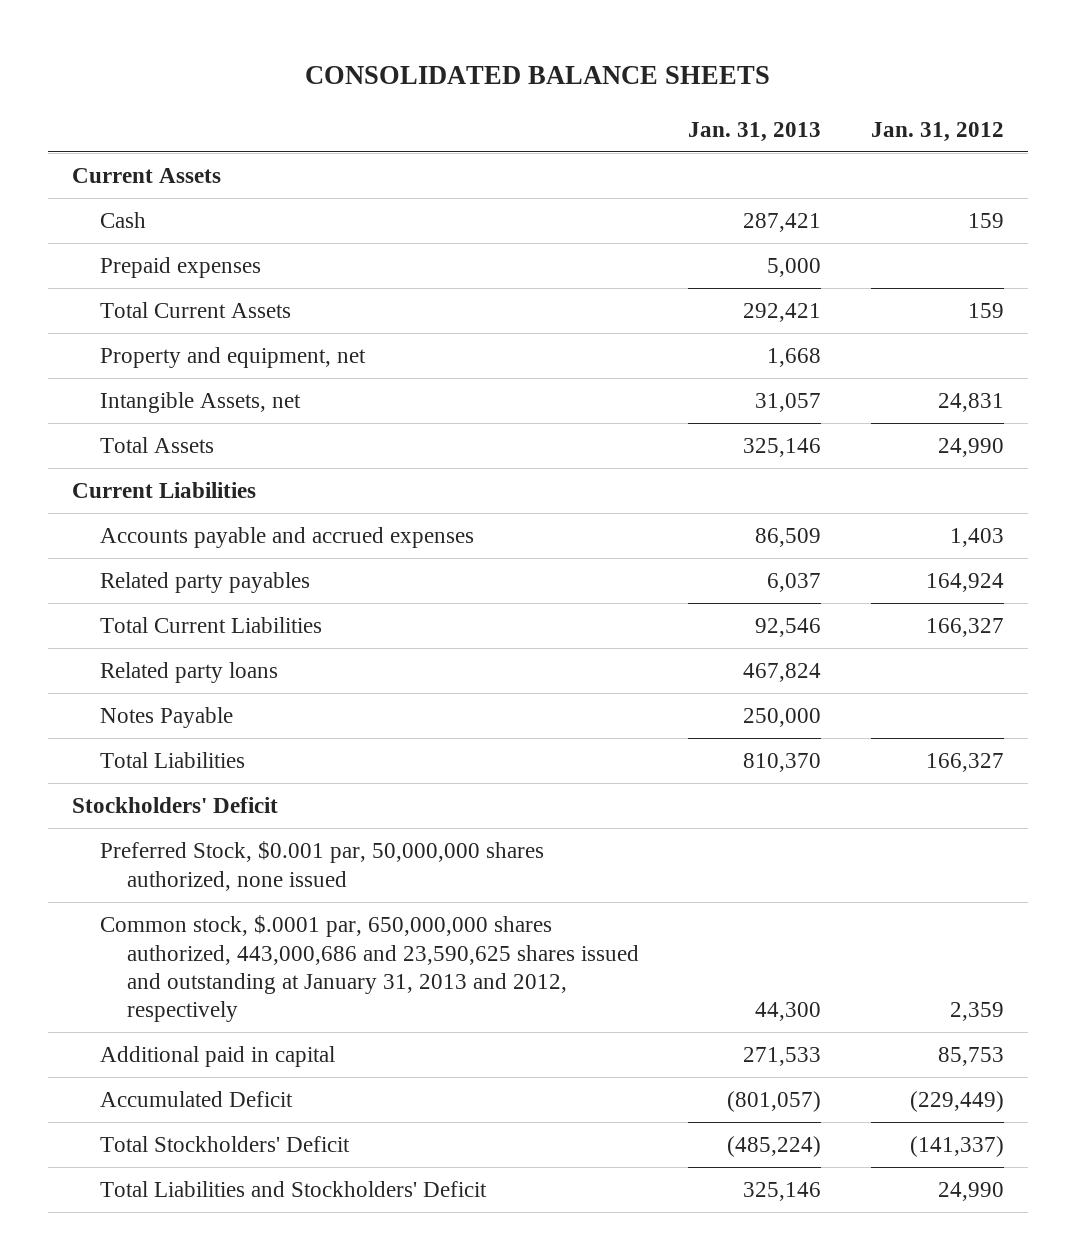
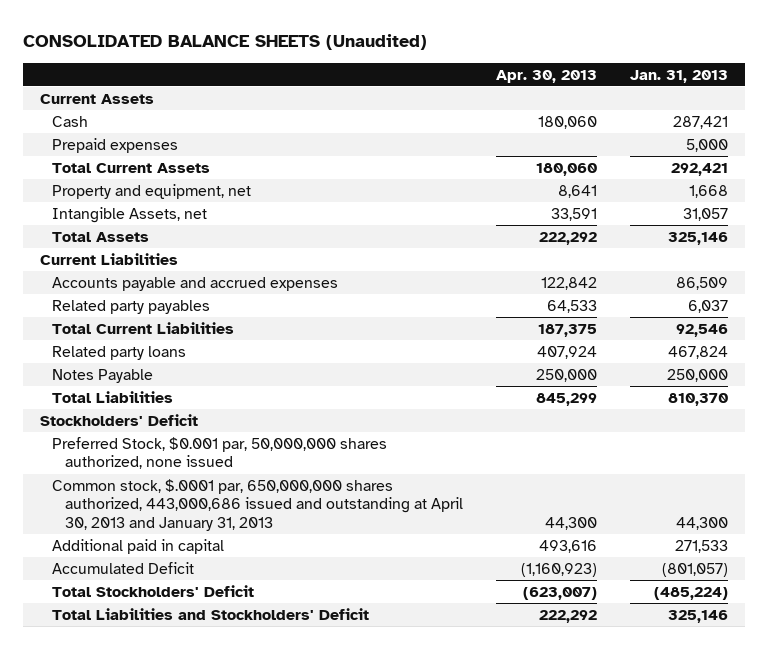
- CONSOLIDATED BALANCE SHEETS
+ CONSOLIDATED BALANCE SHEETS (Unaudited)
- | Jan. 31, 2013 | Jan. 31, 2012
+ | Apr. 30, 2013 | Jan. 31, 2013
- Common stock, $.0001 par, 650,000,000 shares authorized, 443,000,686 and 23,590,625 shares issued and outstanding at January 31, 2013 and 2012, respectively | 44,300 | 2,359
+ Common stock, $.0001 par, 650,000,000 shares authorized, 443,000,686 issued and outstanding at April 30, 2013 and January 31, 2013 | 44,300 | 44,300

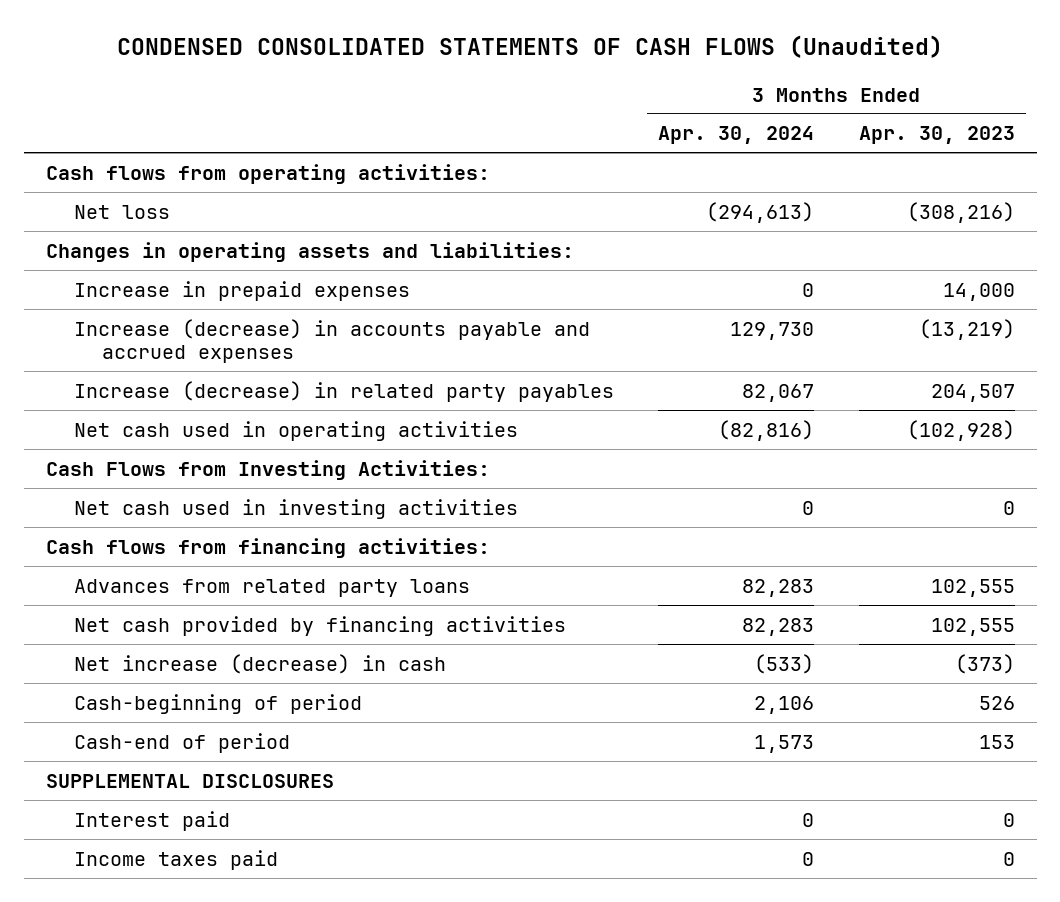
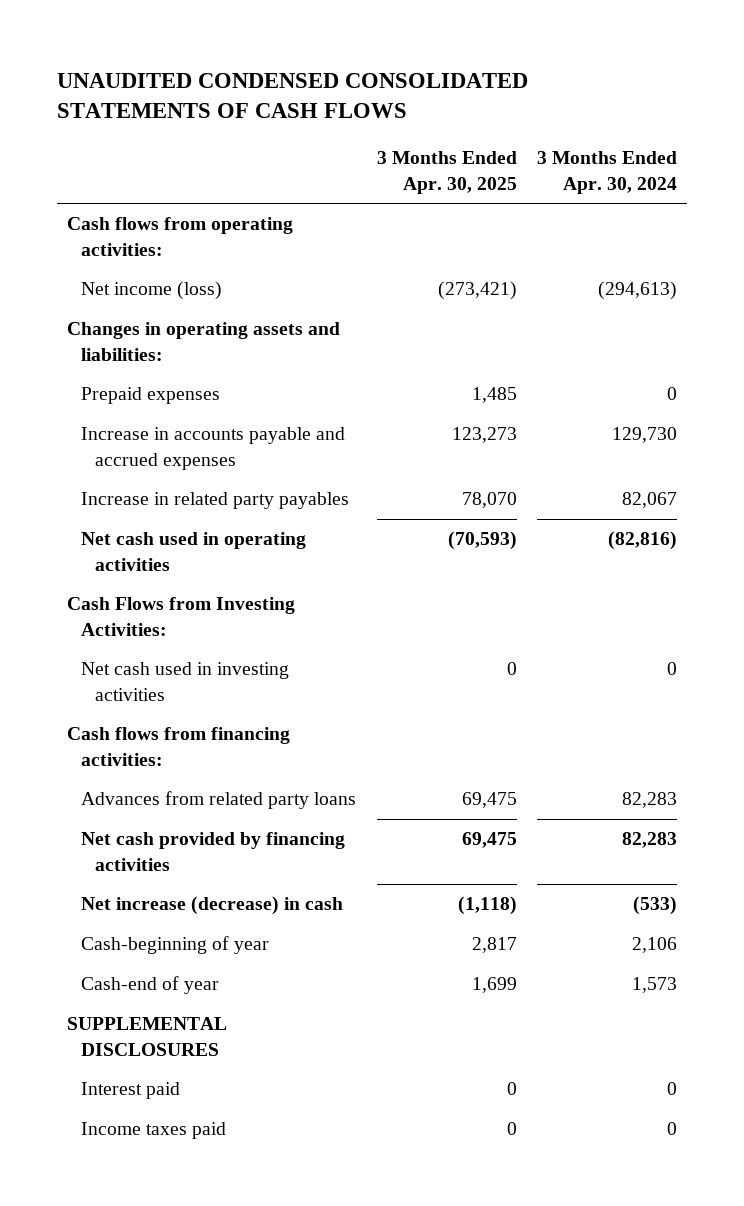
- CONDENSED CONSOLIDATED STATEMENTS OF CASH FLOWS (Unaudited)
+ UNAUDITED CONDENSED CONSOLIDATED STATEMENTS OF CASH FLOWS
- | 3 Months Ended Apr. 30, 2024 | 3 Months Ended Apr. 30, 2023
+ | 3 Months Ended Apr. 30, 2025 | 3 Months Ended Apr. 30, 2024
- Net loss | (294,613) | (308,216)
+ Net income (loss) | (273,421) | (294,613)
- Increase in prepaid expenses | 0 | 14,000
- Increase (decrease) in accounts payable and accrued expenses | 129,730 | (13,219)
- Increase (decrease) in related party payables | 82,067 | 204,507
+ Prepaid expenses | 1,485 | 0
+ Increase in accounts payable and accrued expenses | 123,273 | 129,730
+ Increase in related party payables | 78,070 | 82,067
- Cash-beginning of period | 2,106 | 526
- Cash-end of period | 1,573 | 153
+ Cash-beginning of year | 2,817 | 2,106
+ Cash-end of year | 1,699 | 1,573

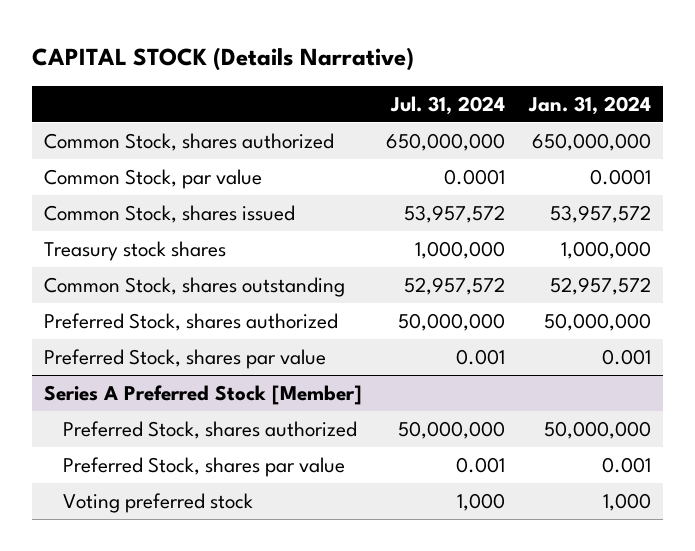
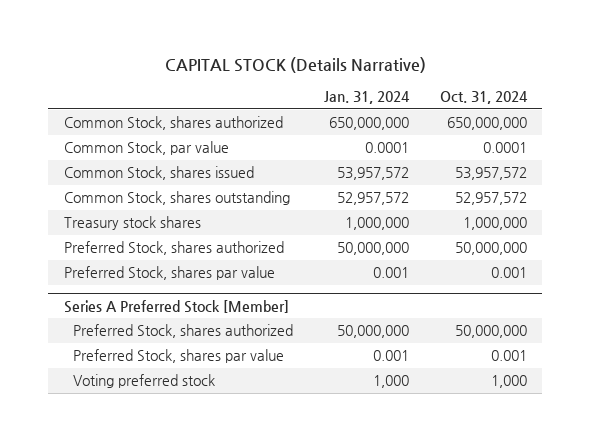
- | Jul. 31, 2024 | Jan. 31, 2024
+ | Jan. 31, 2024 | Oct. 31, 2024
moved down: Treasury stock shares | 1,000,000 | 1,000,000

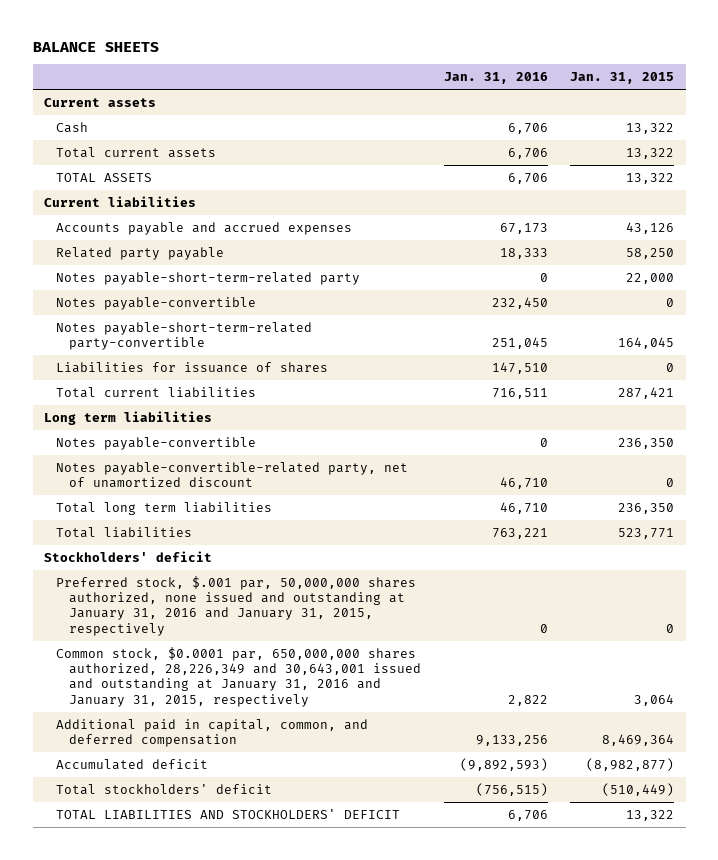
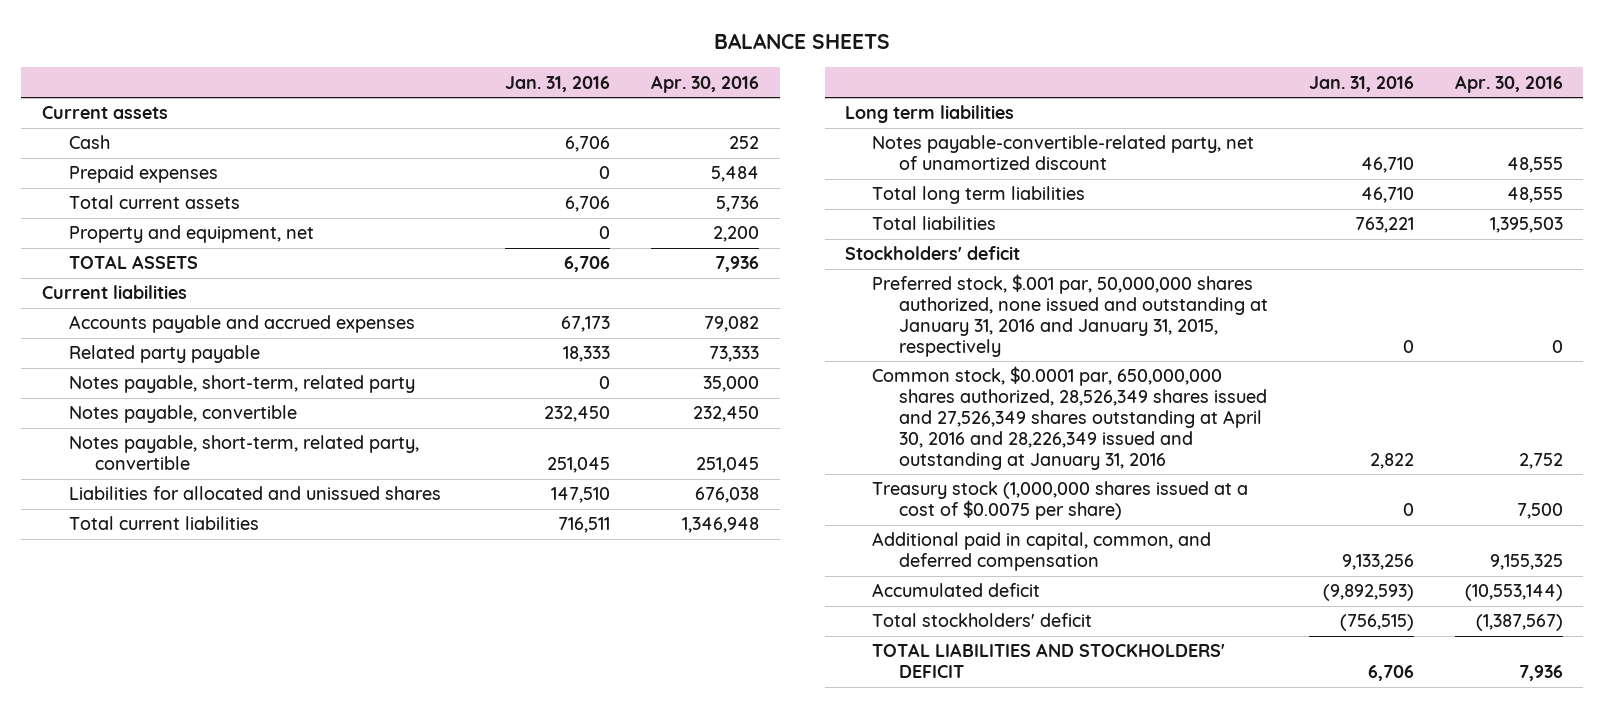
- | Jan. 31, 2016 | Jan. 31, 2015
+ | Jan. 31, 2016 | Apr. 30, 2016
+ Prepaid expenses | 0 | 5,484
+ Property and equipment, net | 0 | 2,200
- Notes payable-short-term-related party | 0 | 22,000
- Notes payable-convertible | 232,450 | 0
- Notes payable-short-term-related party-convertible | 251,045 | 164,045
- Liabilities for issuance of shares | 147,510 | 0
+ Notes payable, short-term, related party | 0 | 35,000
+ Notes payable, convertible | 232,450 | 232,450
+ Notes payable, short-term, related party, convertible | 251,045 | 251,045
+ Liabilities for allocated and unissued shares | 147,510 | 676,038
- Notes payable-convertible | 0 | 236,350
- Common stock, $0.0001 par, 650,000,000 shares authorized, 28,226,349 and 30,643,001 issued and outstanding at January 31, 2016 and January 31, 2015, respectively | 2,822 | 3,064
+ Common stock, $0.0001 par, 650,000,000 shares authorized, 28,526,349 shares issued and 27,526,349 shares outstanding at April 30, 2016 and 28,226,349 issued and outstanding at January 31, 2016 | 2,822 | 2,752
+ Treasury stock (1,000,000 shares issued at a cost of $0.0075 per share) | 0 | 7,500

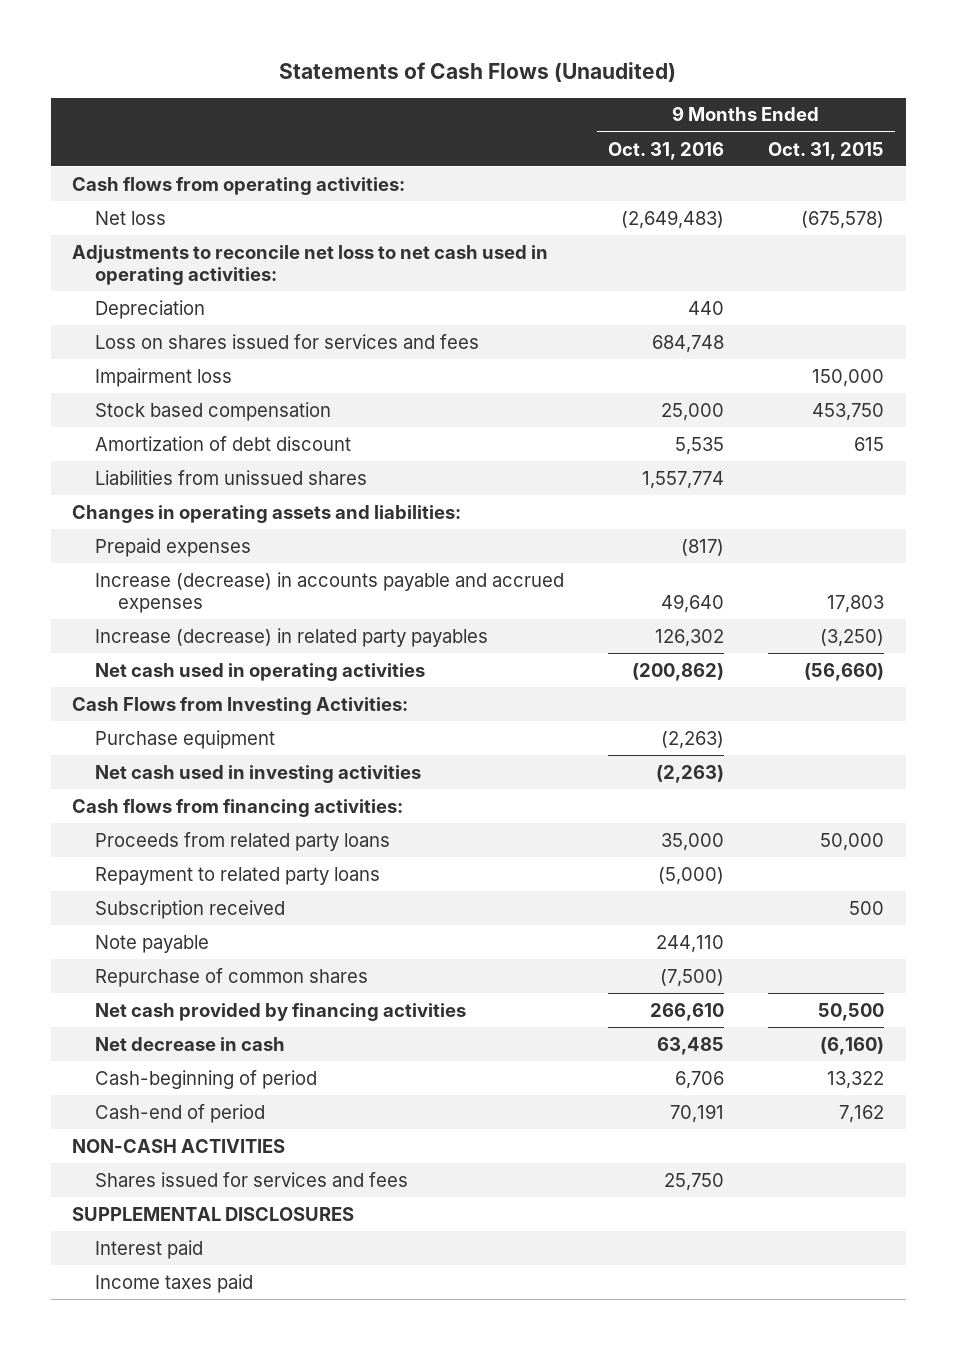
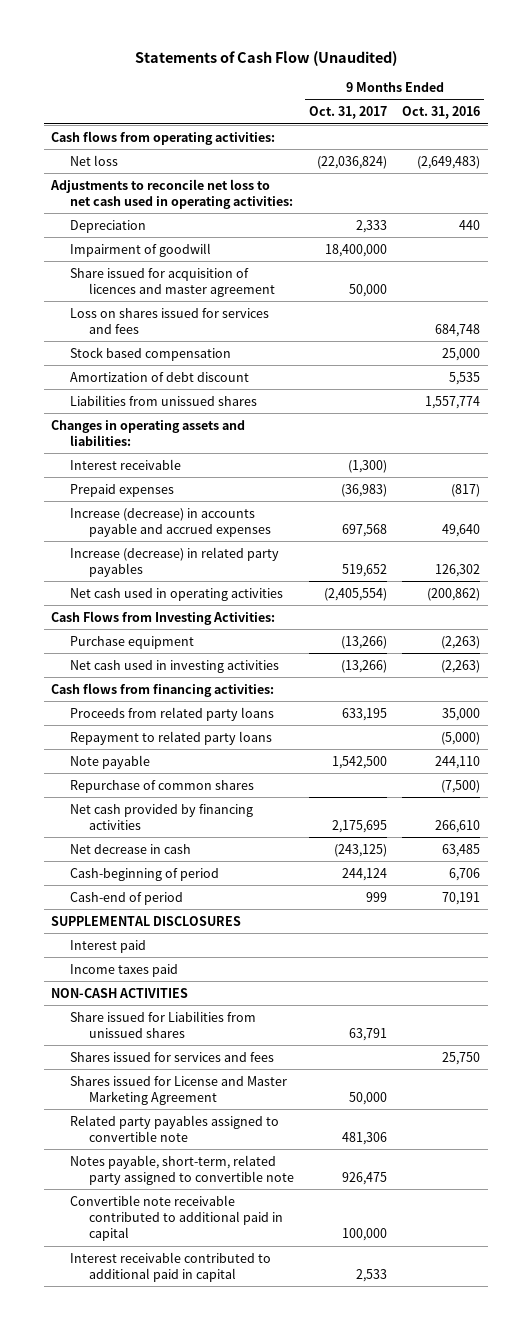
- Statements of Cash Flows (Unaudited)
+ Statements of Cash Flow (Unaudited)
- | 9 Months Ended Oct. 31, 2016 | 9 Months Ended Oct. 31, 2015
+ | 9 Months Ended Oct. 31, 2017 | 9 Months Ended Oct. 31, 2016
+ Impairment of goodwill | 18,400,000 |
+ Share issued for acquisition of licences and master agreement | 50,000 |
- Impairment loss | | 150,000
+ Interest receivable | (1,300) |
- Subscription received | | 500
moved down: NON-CASH ACTIVITIES
+ Share issued for Liabilities from unissued shares | 63,791 |
moved down: Shares issued for services and fees | | 25,750
+ Shares issued for License and Master Marketing Agreement | 50,000 |
+ Related party payables assigned to convertible note | 481,306 |
+ Notes payable, short-term, related party assigned to convertible note | 926,475 |
+ Convertible note receivable contributed to additional paid in capital | 100,000 |
+ Interest receivable contributed to additional paid in capital | 2,533 |

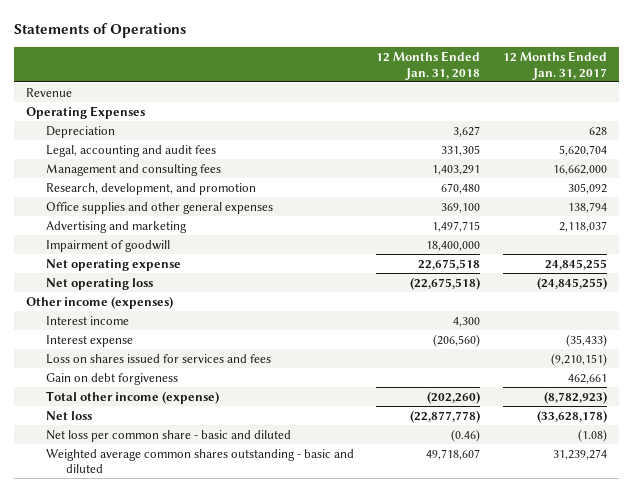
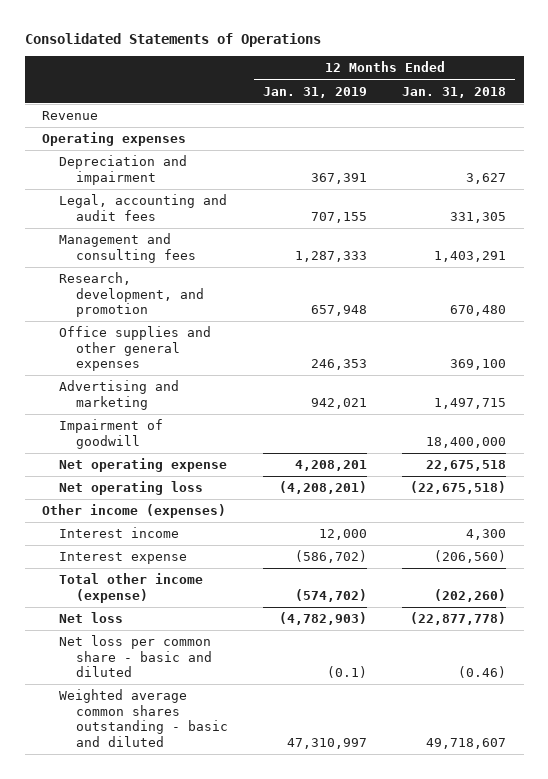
- Statements of Operations
+ Consolidated Statements of Operations
- | 12 Months Ended Jan. 31, 2018 | 12 Months Ended Jan. 31, 2017
+ | 12 Months Ended Jan. 31, 2019 | 12 Months Ended Jan. 31, 2018
- Operating Expenses
- Depreciation | 3,627 | 628
+ Operating expenses
+ Depreciation and impairment | 367,391 | 3,627
- Loss on shares issued for services and fees | | (9,210,151)
- Gain on debt forgiveness | | 462,661

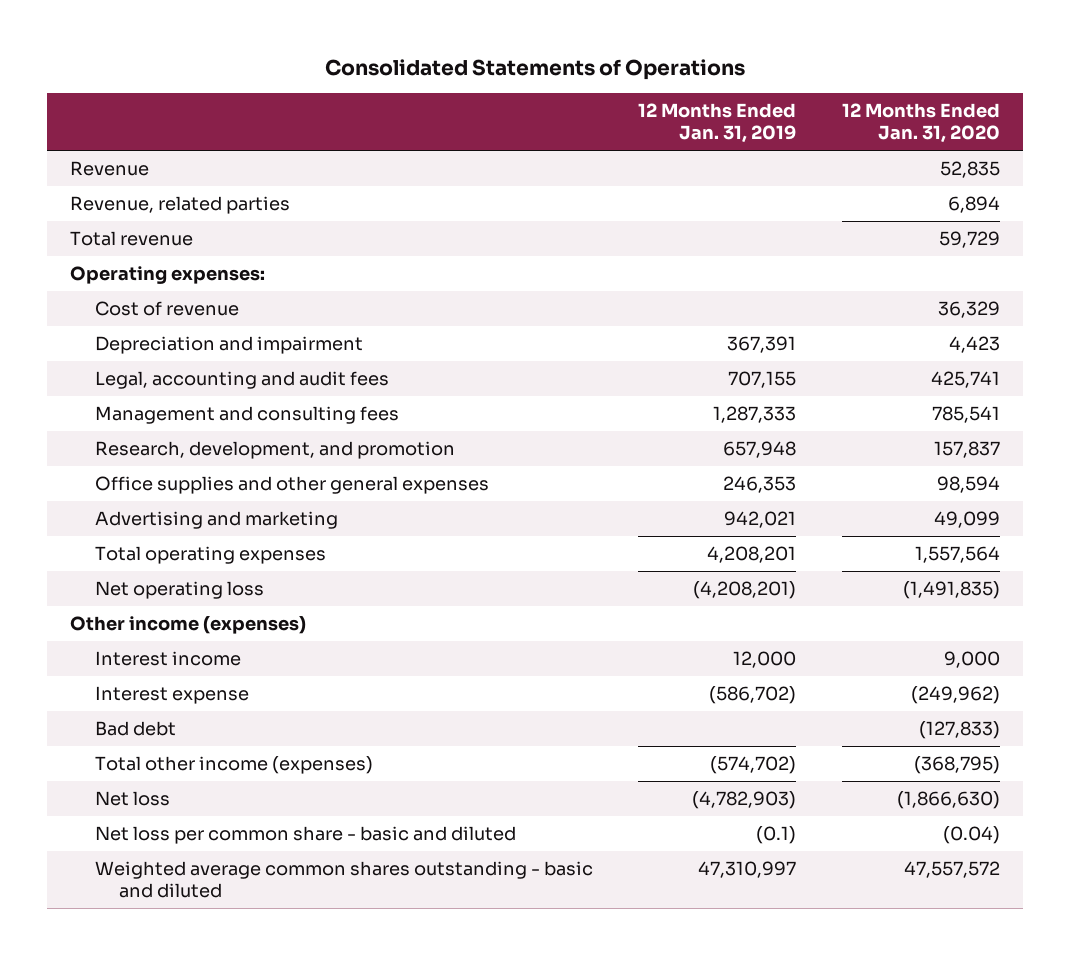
- | 12 Months Ended Jan. 31, 2019 | 12 Months Ended Jan. 31, 2018
+ | 12 Months Ended Jan. 31, 2019 | 12 Months Ended Jan. 31, 2020
- Operating expenses
+ Revenue, related parties | | 6,894
+ Total revenue | | 59,729
+ Operating expenses:
+ Cost of revenue | | 36,329
- Impairment of goodwill | | 18,400,000
- Net operating expense | 4,208,201 | 22,675,518
+ Total operating expenses | 4,208,201 | 1,557,564
- Total other income (expense) | (574,702) | (202,260)
+ Bad debt | | (127,833)
+ Total other income (expenses) | (574,702) | (368,795)

